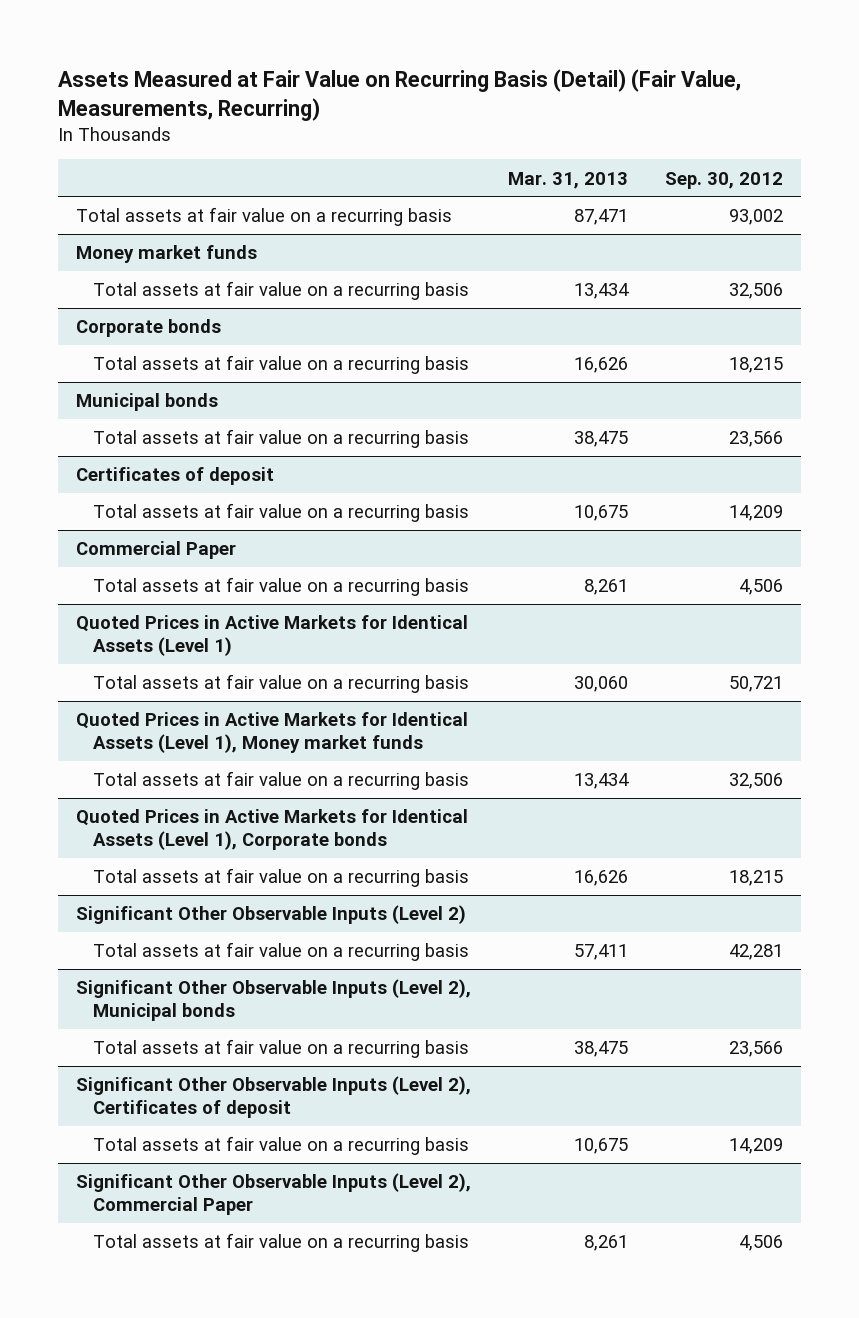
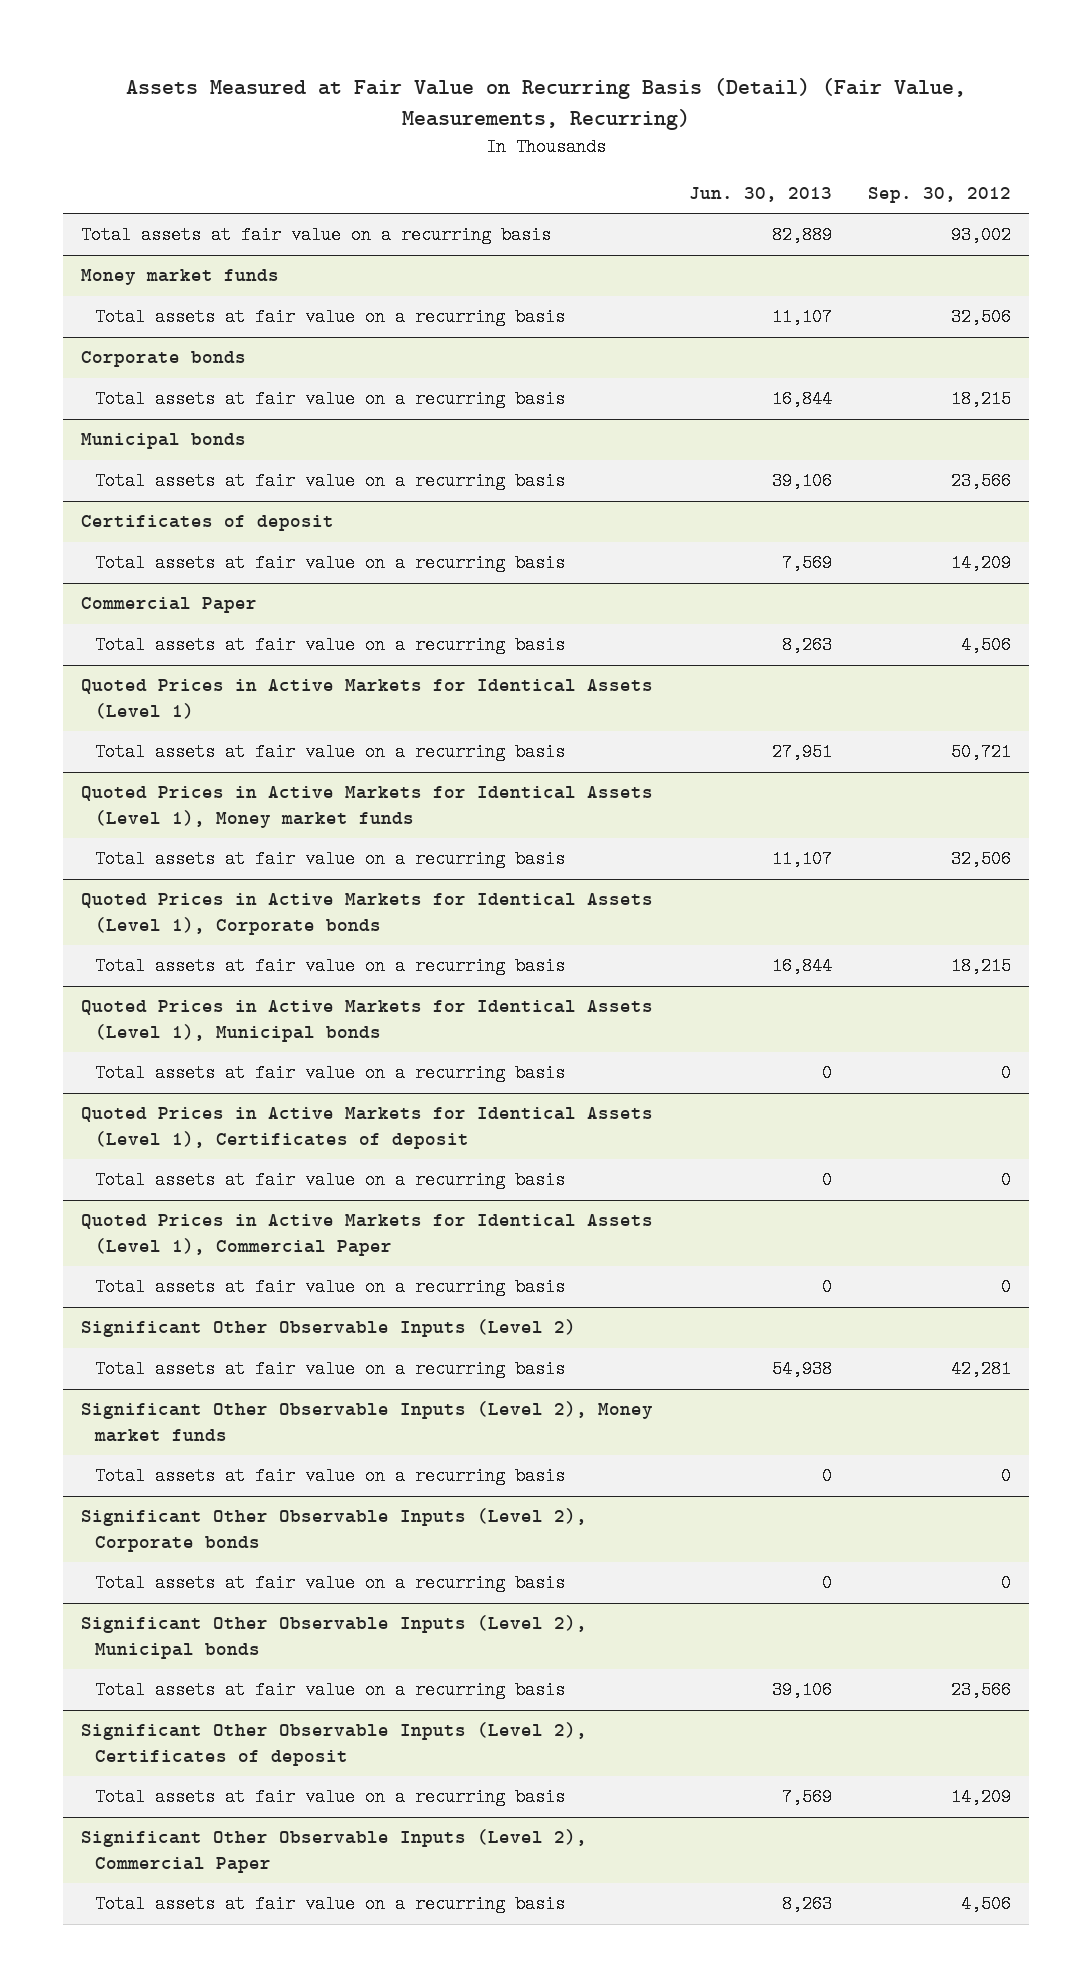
- | Mar. 31, 2013 | Sep. 30, 2012
+ | Jun. 30, 2013 | Sep. 30, 2012
+ Quoted Prices in Active Markets for Identical Assets (Level 1), Municipal bonds
+ Total assets at fair value on a recurring basis | 0 | 0
+ Quoted Prices in Active Markets for Identical Assets (Level 1), Certificates of deposit
+ Total assets at fair value on a recurring basis | 0 | 0
+ Quoted Prices in Active Markets for Identical Assets (Level 1), Commercial Paper
+ Total assets at fair value on a recurring basis | 0 | 0
+ Significant Other Observable Inputs (Level 2), Money market funds
+ Total assets at fair value on a recurring basis | 0 | 0
+ Significant Other Observable Inputs (Level 2), Corporate bonds
+ Total assets at fair value on a recurring basis | 0 | 0

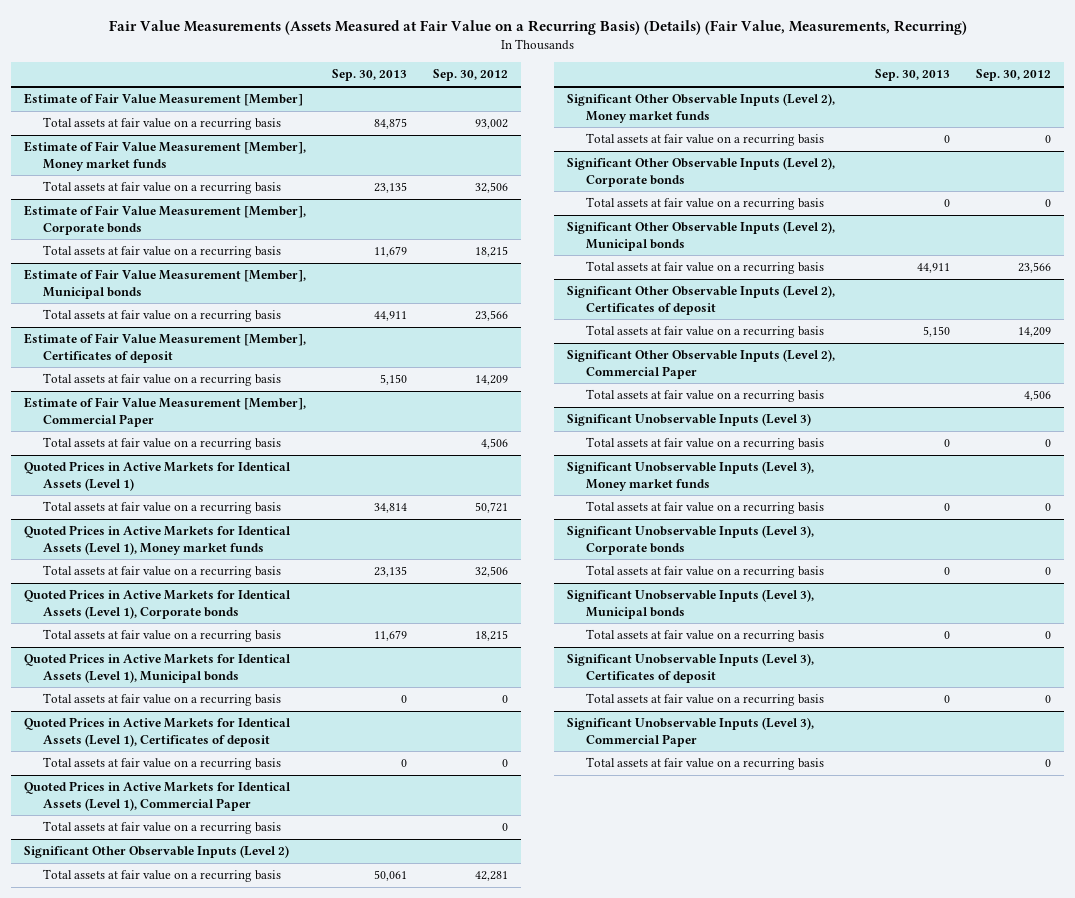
- Assets Measured at Fair Value on Recurring Basis (Detail) (Fair Value, Measurements, Recurring)
+ Fair Value Measurements (Assets Measured at Fair Value on a Recurring Basis) (Details) (Fair Value, Measurements, Recurring)
- | Jun. 30, 2013 | Sep. 30, 2012
+ | Sep. 30, 2013 | Sep. 30, 2012
+ Estimate of Fair Value Measurement [Member]
- Money market funds
+ Estimate of Fair Value Measurement [Member], Money market funds
- Corporate bonds
+ Estimate of Fair Value Measurement [Member], Corporate bonds
- Municipal bonds
+ Estimate of Fair Value Measurement [Member], Municipal bonds
- Certificates of deposit
+ Estimate of Fair Value Measurement [Member], Certificates of deposit
- Commercial Paper
+ Estimate of Fair Value Measurement [Member], Commercial Paper
+ Significant Unobservable Inputs (Level 3)
+ Total assets at fair value on a recurring basis | 0 | 0
+ Significant Unobservable Inputs (Level 3), Money market funds
+ Total assets at fair value on a recurring basis | 0 | 0
+ Significant Unobservable Inputs (Level 3), Corporate bonds
+ Total assets at fair value on a recurring basis | 0 | 0
+ Significant Unobservable Inputs (Level 3), Municipal bonds
+ Total assets at fair value on a recurring basis | 0 | 0
+ Significant Unobservable Inputs (Level 3), Certificates of deposit
+ Total assets at fair value on a recurring basis | 0 | 0
+ Significant Unobservable Inputs (Level 3), Commercial Paper
+ Total assets at fair value on a recurring basis | | 0

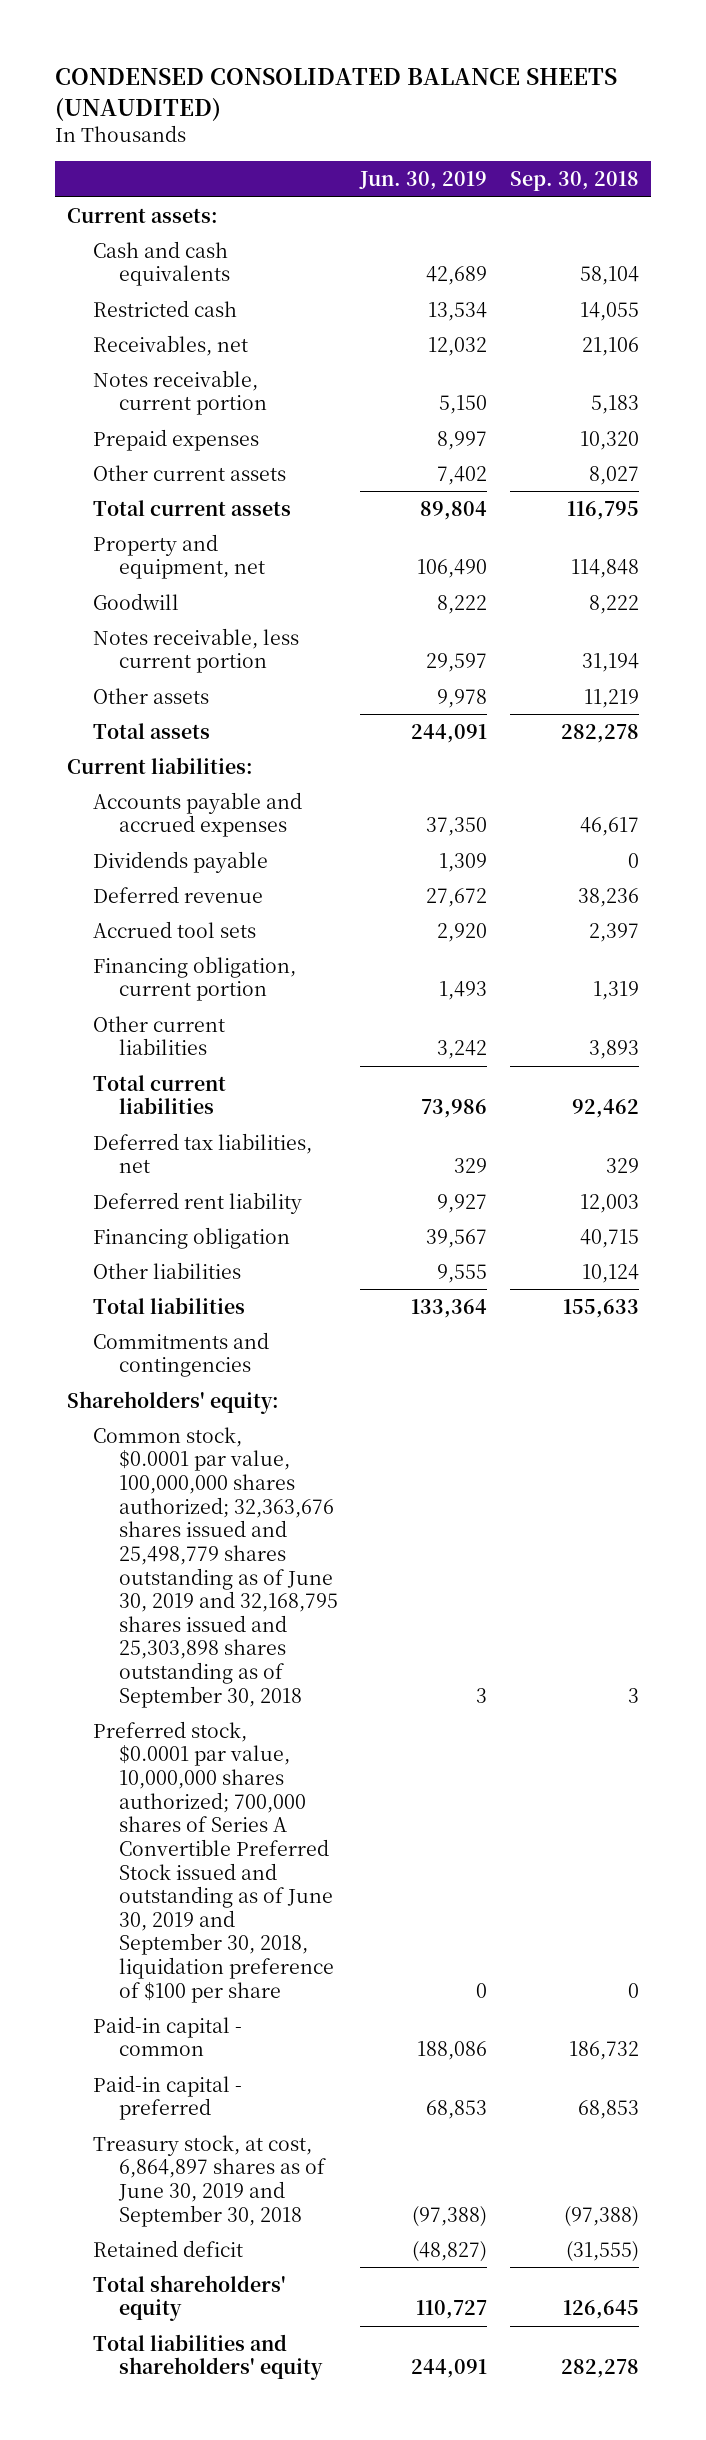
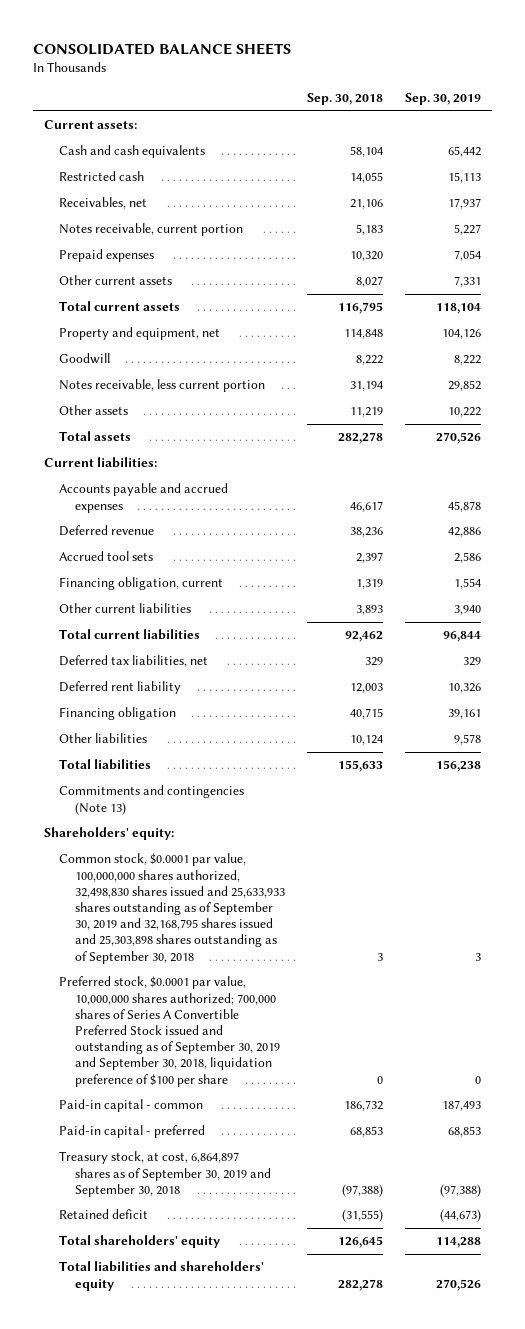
- CONDENSED CONSOLIDATED BALANCE SHEETS (UNAUDITED)
+ CONSOLIDATED BALANCE SHEETS
- | Jun. 30, 2019 | Sep. 30, 2018
+ | Sep. 30, 2018 | Sep. 30, 2019
- Dividends payable | 1,309 | 0
- Financing obligation, current portion | 1,493 | 1,319
+ Financing obligation, current | 1,319 | 1,554
- Commitments and contingencies
+ Commitments and contingencies (Note 13)
- Common stock, $0.0001 par value, 100,000,000 shares authorized; 32,363,676 shares issued and 25,498,779 shares outstanding as of June 30, 2019 and 32,168,795 shares issued and 25,303,898 shares outstanding as of September 30, 2018 | 3 | 3
- Preferred stock, $0.0001 par value, 10,000,000 shares authorized; 700,000 shares of Series A Convertible Preferred Stock issued and outstanding as of June 30, 2019 and September 30, 2018, liquidation preference of $100 per share | 0 | 0
+ Common stock, $0.0001 par value, 100,000,000 shares authorized, 32,498,830 shares issued and 25,633,933 shares outstanding as of September 30, 2019 and 32,168,795 shares issued and 25,303,898 shares outstanding as of September 30, 2018 | 3 | 3
+ Preferred stock, $0.0001 par value, 10,000,000 shares authorized; 700,000 shares of Series A Convertible Preferred Stock issued and outstanding as of September 30, 2019 and September 30, 2018, liquidation preference of $100 per share | 0 | 0
- Treasury stock, at cost, 6,864,897 shares as of June 30, 2019 and September 30, 2018 | (97,388) | (97,388)
+ Treasury stock, at cost, 6,864,897 shares as of September 30, 2019 and September 30, 2018 | (97,388) | (97,388)

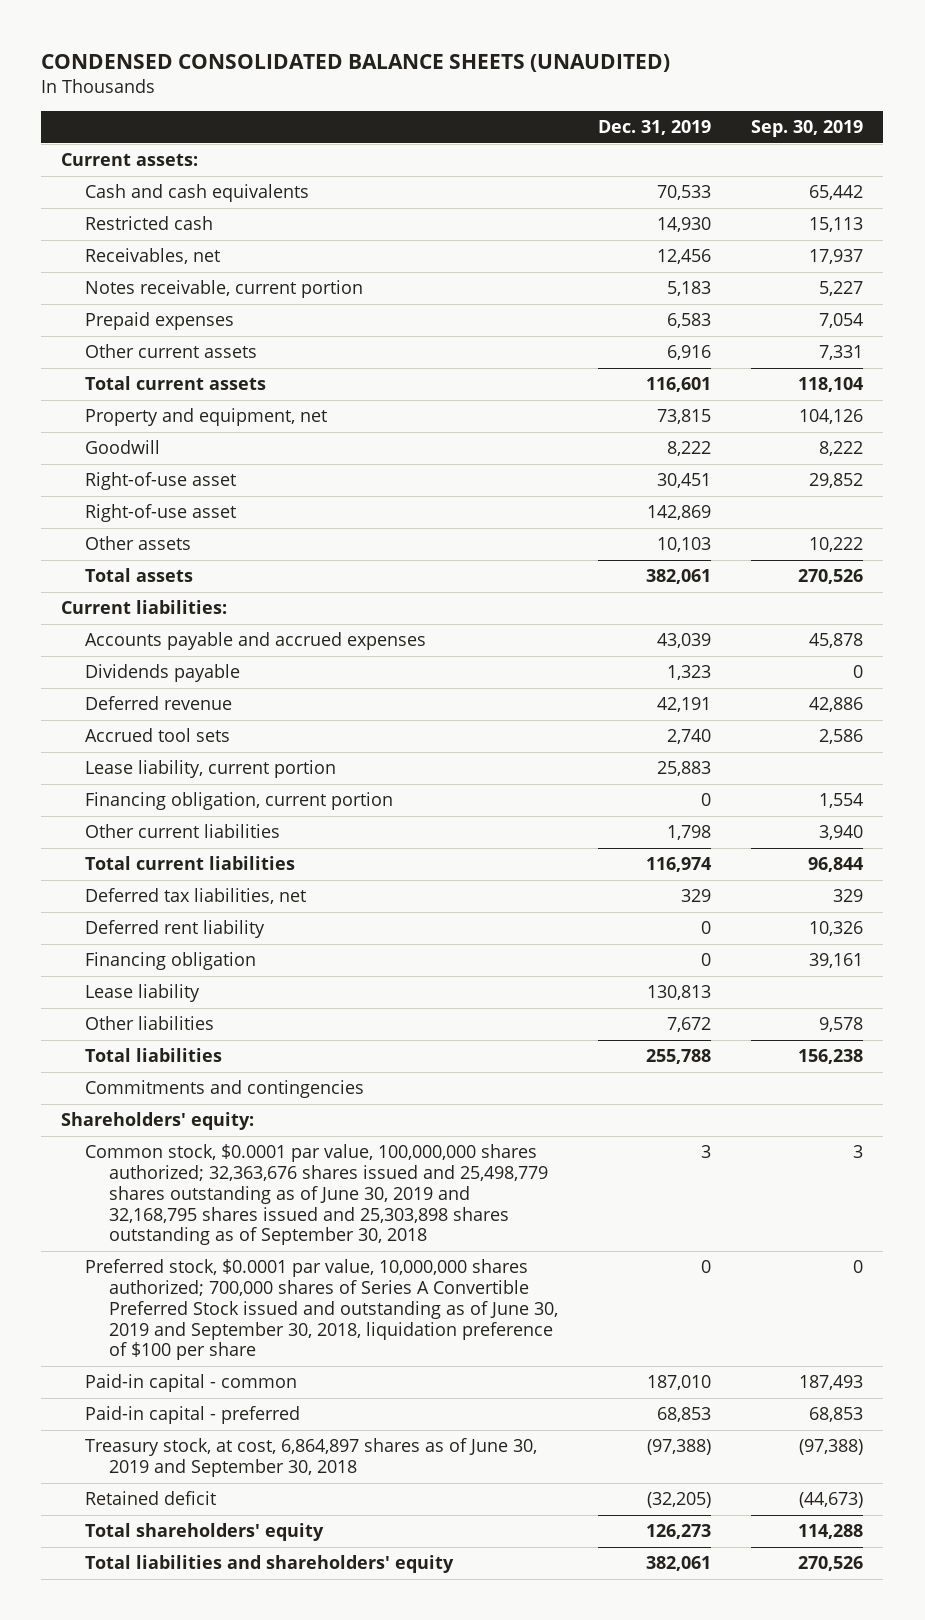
- CONSOLIDATED BALANCE SHEETS
+ CONDENSED CONSOLIDATED BALANCE SHEETS (UNAUDITED)
- | Sep. 30, 2018 | Sep. 30, 2019
+ | Dec. 31, 2019 | Sep. 30, 2019
- Notes receivable, less current portion | 31,194 | 29,852
+ Right-of-use asset | 30,451 | 29,852
+ Right-of-use asset | 142,869 |
+ Dividends payable | 1,323 | 0
- Financing obligation, current | 1,319 | 1,554
+ Lease liability, current portion | 25,883 |
+ Financing obligation, current portion | 0 | 1,554
+ Lease liability | 130,813 |
- Commitments and contingencies (Note 13)
+ Commitments and contingencies
- Common stock, $0.0001 par value, 100,000,000 shares authorized, 32,498,830 shares issued and 25,633,933 shares outstanding as of September 30, 2019 and 32,168,795 shares issued and 25,303,898 shares outstanding as of September 30, 2018 | 3 | 3
- Preferred stock, $0.0001 par value, 10,000,000 shares authorized; 700,000 shares of Series A Convertible Preferred Stock issued and outstanding as of September 30, 2019 and September 30, 2018, liquidation preference of $100 per share | 0 | 0
+ Common stock, $0.0001 par value, 100,000,000 shares authorized; 32,363,676 shares issued and 25,498,779 shares outstanding as of June 30, 2019 and 32,168,795 shares issued and 25,303,898 shares outstanding as of September 30, 2018 | 3 | 3
+ Preferred stock, $0.0001 par value, 10,000,000 shares authorized; 700,000 shares of Series A Convertible Preferred Stock issued and outstanding as of June 30, 2019 and September 30, 2018, liquidation preference of $100 per share | 0 | 0
- Treasury stock, at cost, 6,864,897 shares as of September 30, 2019 and September 30, 2018 | (97,388) | (97,388)
+ Treasury stock, at cost, 6,864,897 shares as of June 30, 2019 and September 30, 2018 | (97,388) | (97,388)

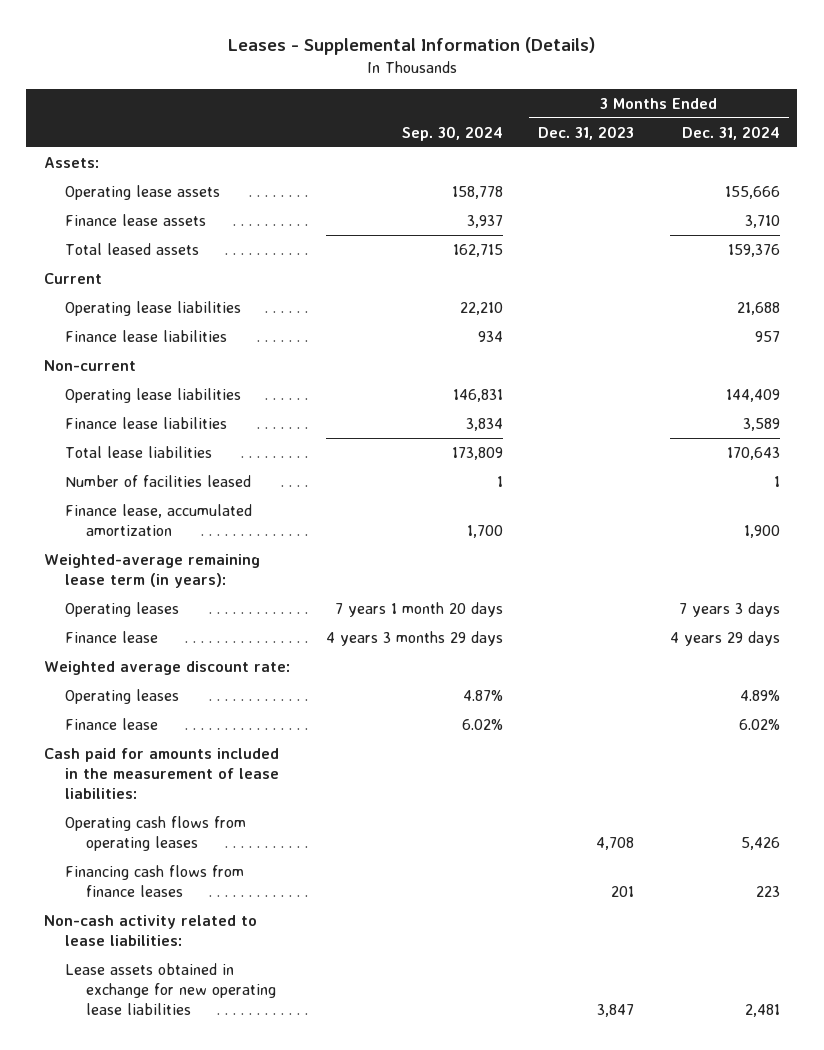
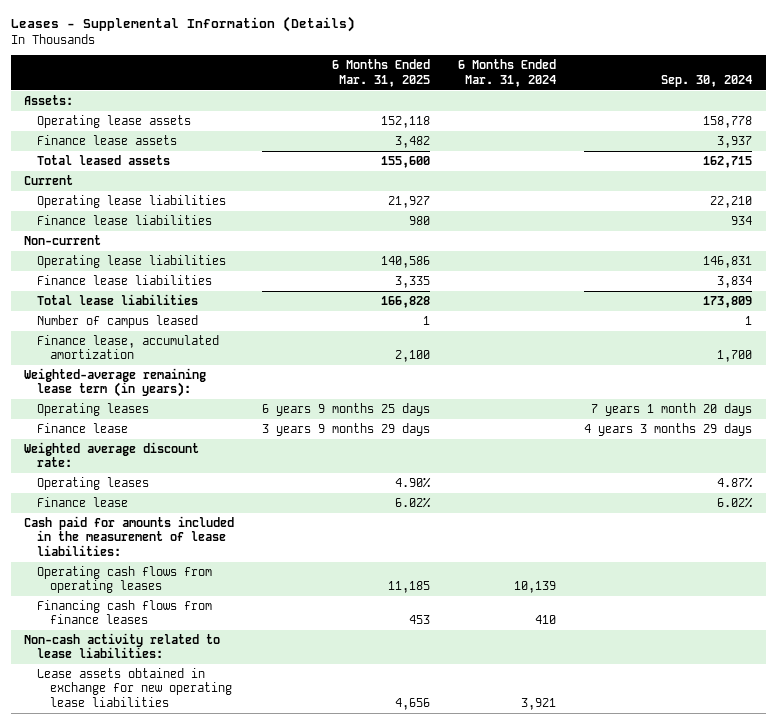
- | Sep. 30, 2024 | 3 Months Ended Dec. 31, 2023 | 3 Months Ended Dec. 31, 2024
+ | 6 Months Ended Mar. 31, 2025 | 6 Months Ended Mar. 31, 2024 | Sep. 30, 2024
- Number of facilities leased | 1 | | 1
+ Number of campus leased | 1 | | 1

